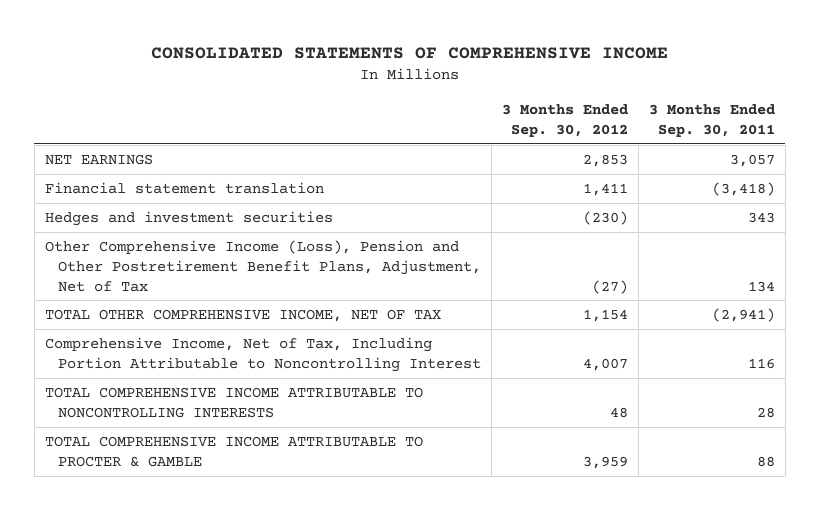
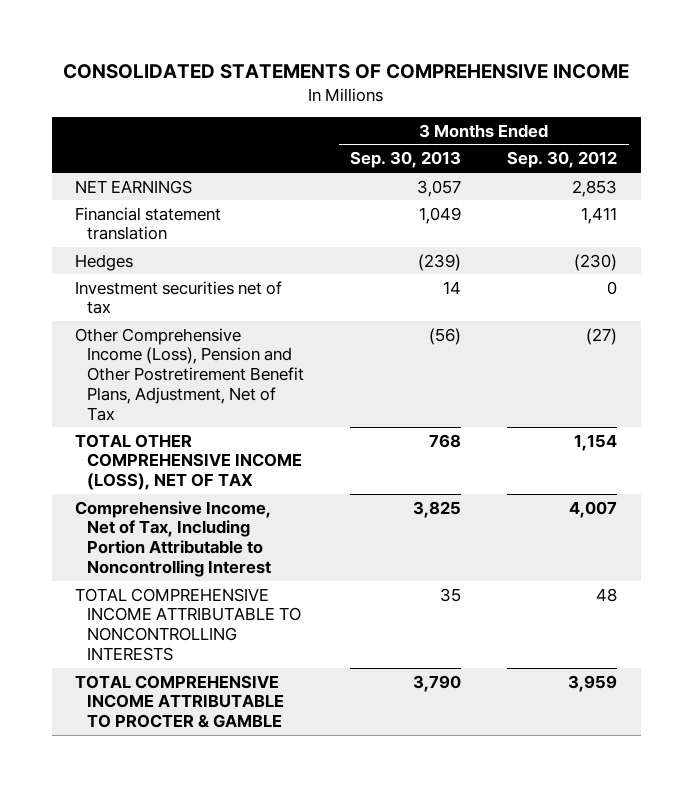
- | 3 Months Ended Sep. 30, 2012 | 3 Months Ended Sep. 30, 2011
+ | 3 Months Ended Sep. 30, 2013 | 3 Months Ended Sep. 30, 2012
- Hedges and investment securities | (230) | 343
+ Hedges | (239) | (230)
+ Investment securities net of tax | 14 | 0
- TOTAL OTHER COMPREHENSIVE INCOME, NET OF TAX | 1,154 | (2,941)
+ TOTAL OTHER COMPREHENSIVE INCOME (LOSS), NET OF TAX | 768 | 1,154

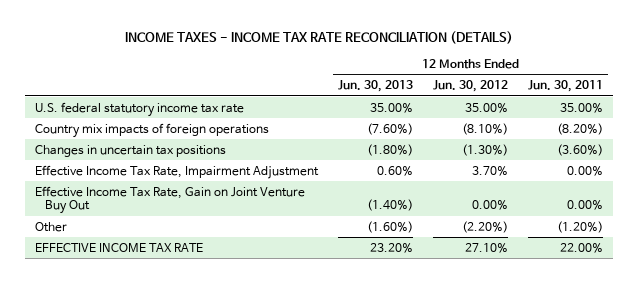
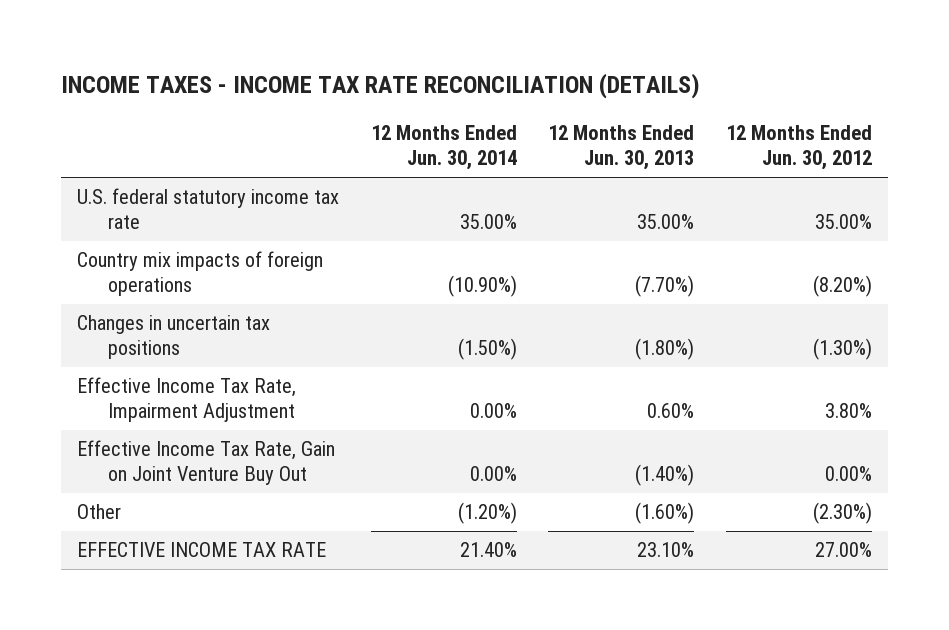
- | 12 Months Ended Jun. 30, 2013 | 12 Months Ended Jun. 30, 2012 | 12 Months Ended Jun. 30, 2011
+ | 12 Months Ended Jun. 30, 2014 | 12 Months Ended Jun. 30, 2013 | 12 Months Ended Jun. 30, 2012
- Country mix impacts of foreign operations | (7.60%) | (8.10%) | (8.20%)
+ Country mix impacts of foreign operations | (10.90%) | (7.70%) | (8.20%)
- Effective Income Tax Rate, Impairment Adjustment | 0.60% | 3.70% | 0.00%
+ Effective Income Tax Rate, Impairment Adjustment | 0.00% | 0.60% | 3.80%
- Other | (1.60%) | (2.20%) | (1.20%)
- EFFECTIVE INCOME TAX RATE | 23.20% | 27.10% | 22.00%
+ Other | (1.20%) | (1.60%) | (2.30%)
+ EFFECTIVE INCOME TAX RATE | 21.40% | 23.10% | 27.00%

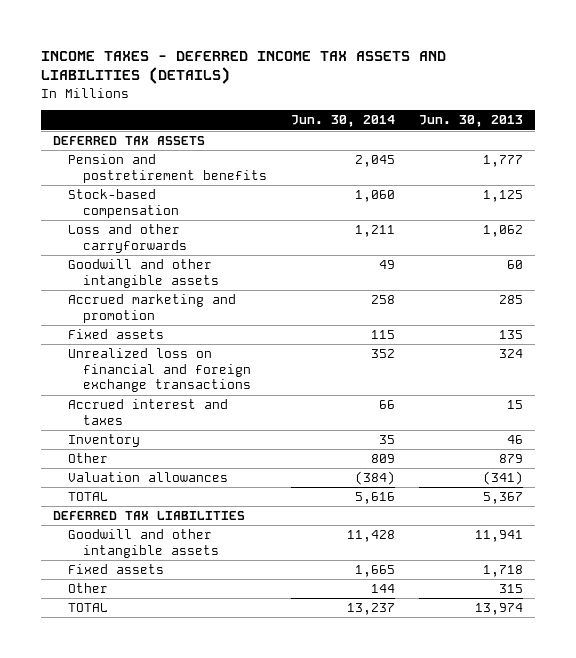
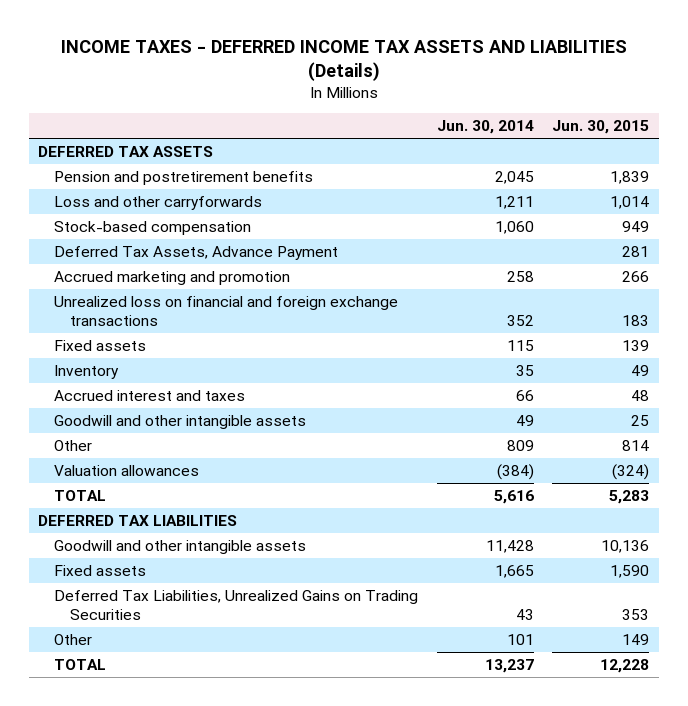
- INCOME TAXES - DEFERRED INCOME TAX ASSETS AND LIABILITIES (DETAILS)
+ INCOME TAXES - DEFERRED INCOME TAX ASSETS AND LIABILITIES (Details)
- | Jun. 30, 2014 | Jun. 30, 2013
+ | Jun. 30, 2014 | Jun. 30, 2015
moved down: Stock-based compensation | 1,060 | 949
+ Deferred Tax Assets, Advance Payment | | 281
moved down: Fixed assets | 115 | 139
moved down: Accrued interest and taxes | 66 | 48
moved down: Goodwill and other intangible assets | 49 | 25
- Other | 144 | 315
+ Deferred Tax Liabilities, Unrealized Gains on Trading Securities | 43 | 353
+ Other | 101 | 149

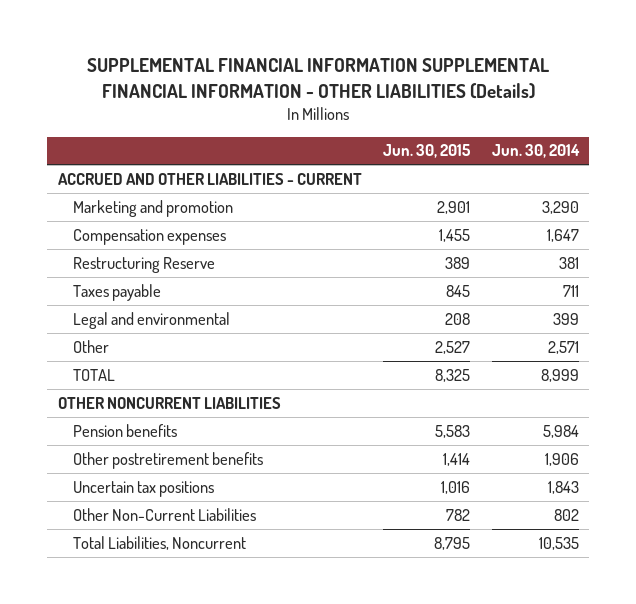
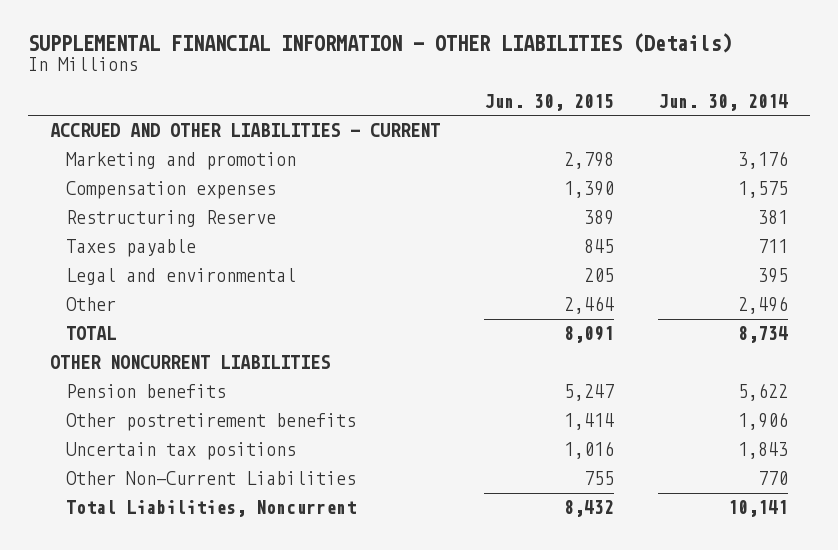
- SUPPLEMENTAL FINANCIAL INFORMATION SUPPLEMENTAL FINANCIAL INFORMATION - OTHER LIABILITIES (Details)
+ SUPPLEMENTAL FINANCIAL INFORMATION - OTHER LIABILITIES (Details)
- Marketing and promotion | 2,901 | 3,290
- Compensation expenses | 1,455 | 1,647
+ Marketing and promotion | 2,798 | 3,176
+ Compensation expenses | 1,390 | 1,575
- Legal and environmental | 208 | 399
- Other | 2,527 | 2,571
- TOTAL | 8,325 | 8,999
+ Legal and environmental | 205 | 395
+ Other | 2,464 | 2,496
+ TOTAL | 8,091 | 8,734
- Pension benefits | 5,583 | 5,984
+ Pension benefits | 5,247 | 5,622
- Other Non-Current Liabilities | 782 | 802
- Total Liabilities, Noncurrent | 8,795 | 10,535
+ Other Non-Current Liabilities | 755 | 770
+ Total Liabilities, Noncurrent | 8,432 | 10,141

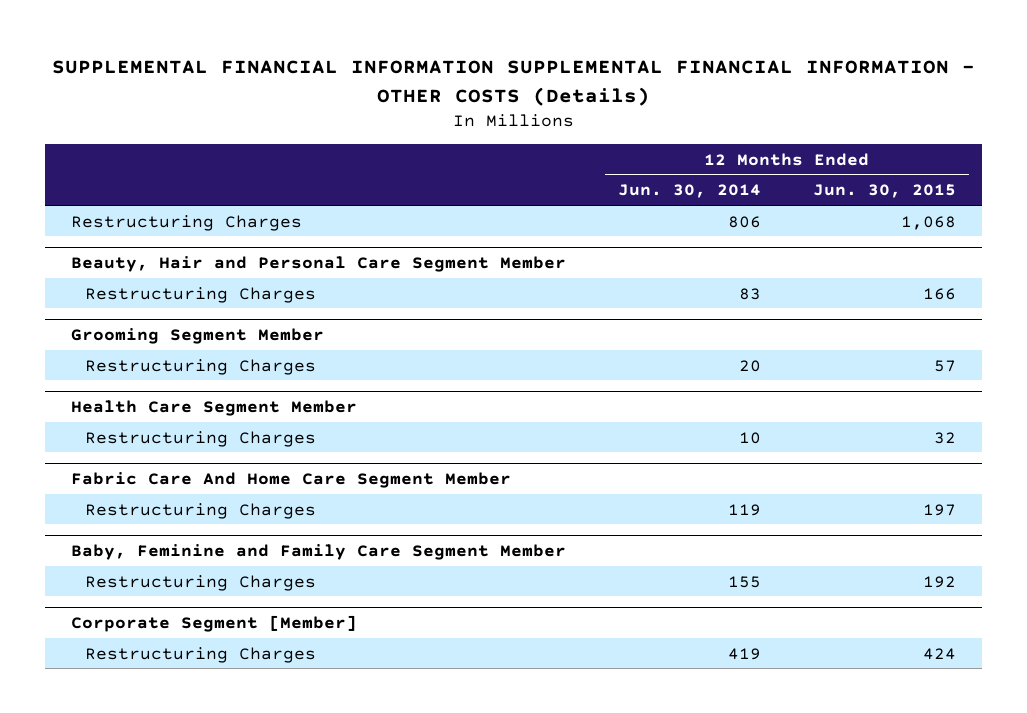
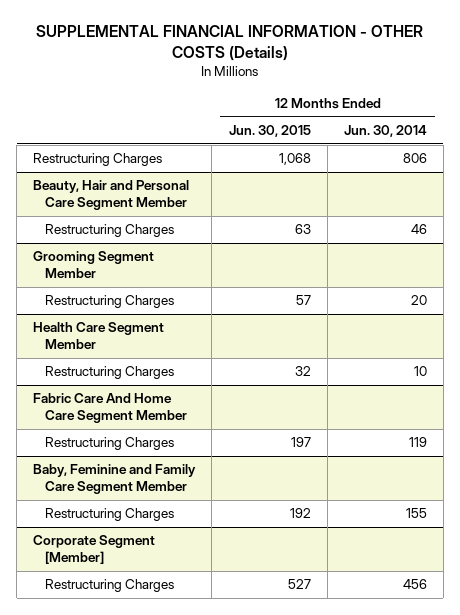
- SUPPLEMENTAL FINANCIAL INFORMATION SUPPLEMENTAL FINANCIAL INFORMATION - OTHER COSTS (Details)
+ SUPPLEMENTAL FINANCIAL INFORMATION - OTHER COSTS (Details)
- | 12 Months Ended Jun. 30, 2014 | 12 Months Ended Jun. 30, 2015
+ | 12 Months Ended Jun. 30, 2015 | 12 Months Ended Jun. 30, 2014
@ Beauty, Hair and Personal Care Segment Member
- Restructuring Charges | 83 | 166
+ Restructuring Charges | 63 | 46
@ Corporate Segment [Member]
- Restructuring Charges | 419 | 424
+ Restructuring Charges | 527 | 456

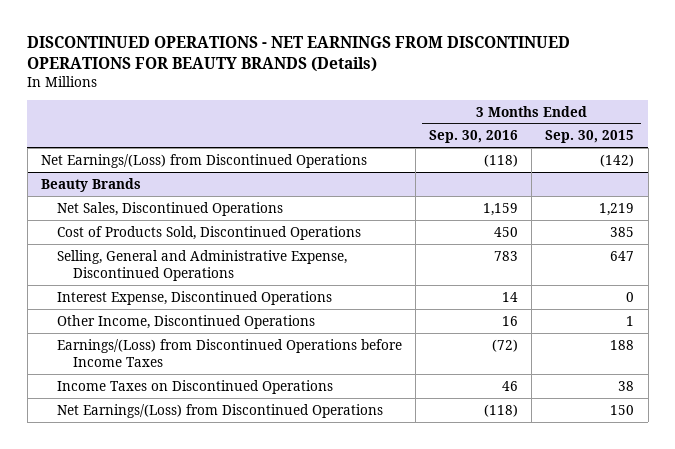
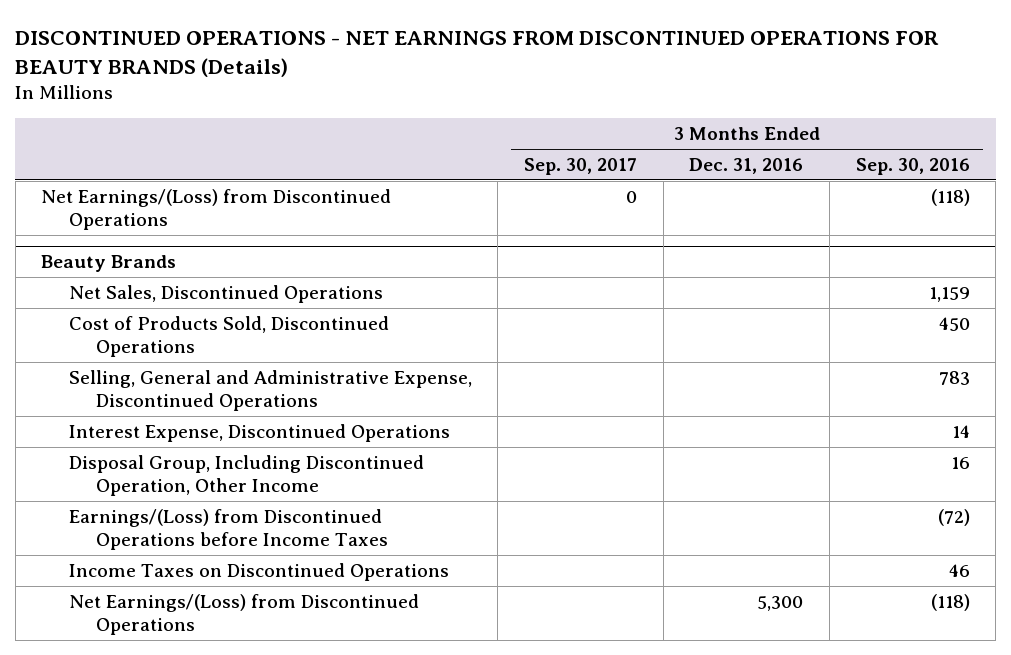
- | 3 Months Ended Sep. 30, 2016 | 3 Months Ended Sep. 30, 2015
+ | 3 Months Ended Sep. 30, 2017 | 3 Months Ended Dec. 31, 2016 | 3 Months Ended Sep. 30, 2016
@ Beauty Brands
- Other Income, Discontinued Operations | 16 | 1
+ Disposal Group, Including Discontinued Operation, Other Income | | | 16

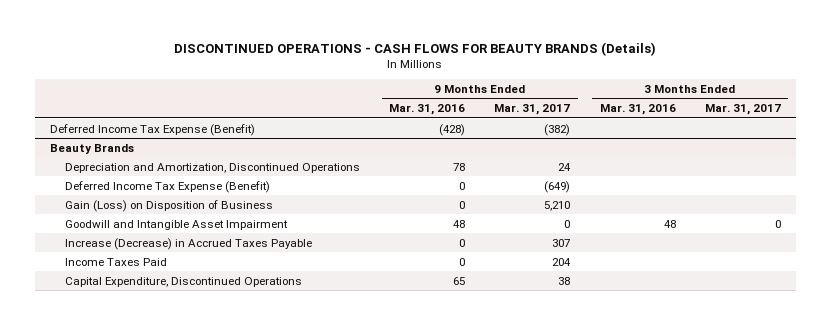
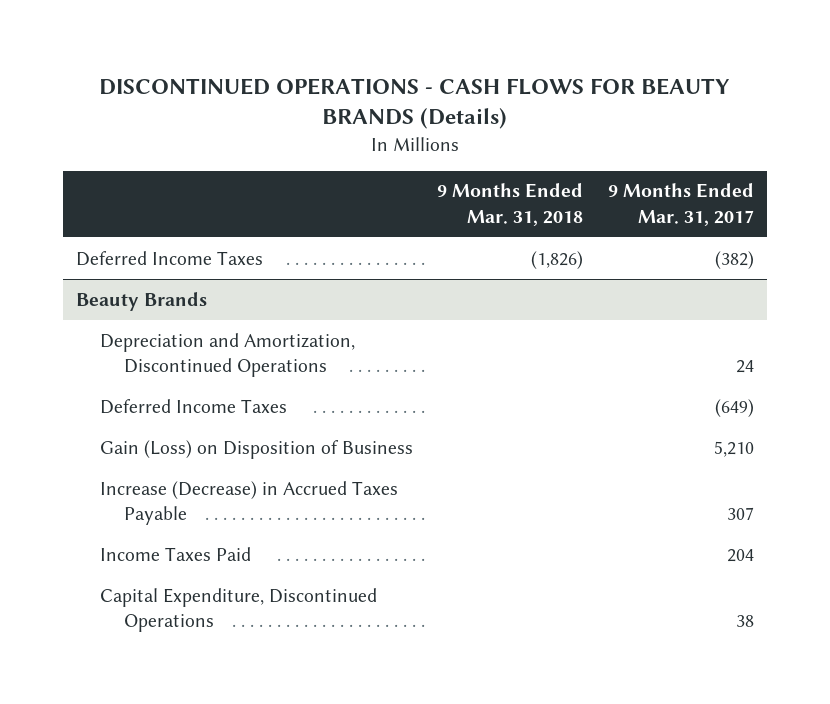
- | 9 Months Ended Mar. 31, 2016 | 9 Months Ended Mar. 31, 2017 | 3 Months Ended Mar. 31, 2016 | 3 Months Ended Mar. 31, 2017
+ | 9 Months Ended Mar. 31, 2018 | 9 Months Ended Mar. 31, 2017
- Deferred Income Tax Expense (Benefit) | (428) | (382) | |
+ Deferred Income Taxes | (1,826) | (382)
@ Beauty Brands
- Deferred Income Tax Expense (Benefit) | 0 | (649) | |
+ Deferred Income Taxes | | (649)
- Goodwill and Intangible Asset Impairment | 48 | 0 | 48 | 0

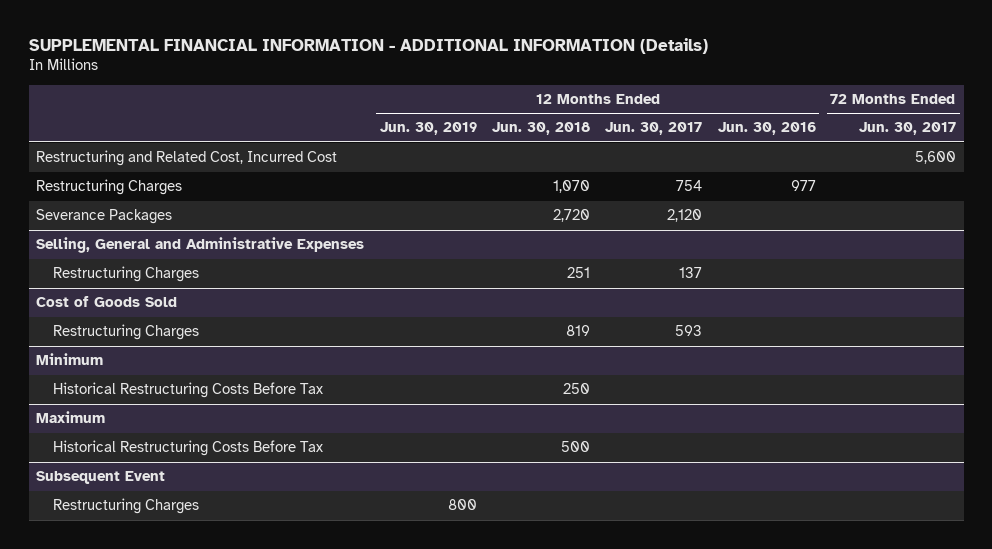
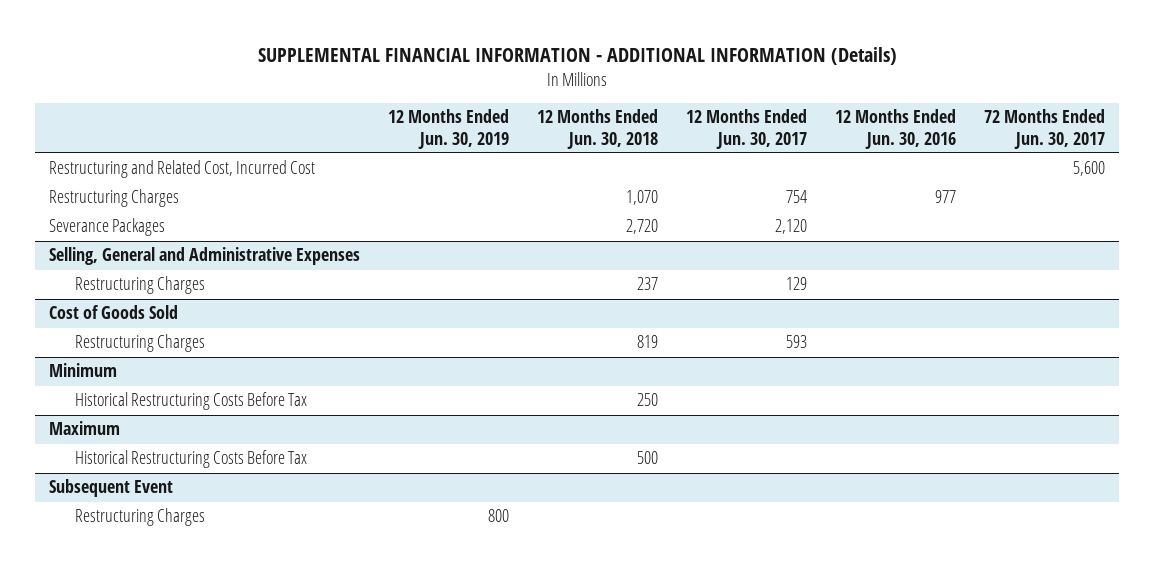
@ Selling, General and Administrative Expenses
- Restructuring Charges | | 251 | 137 | |
+ Restructuring Charges | | 237 | 129 | |

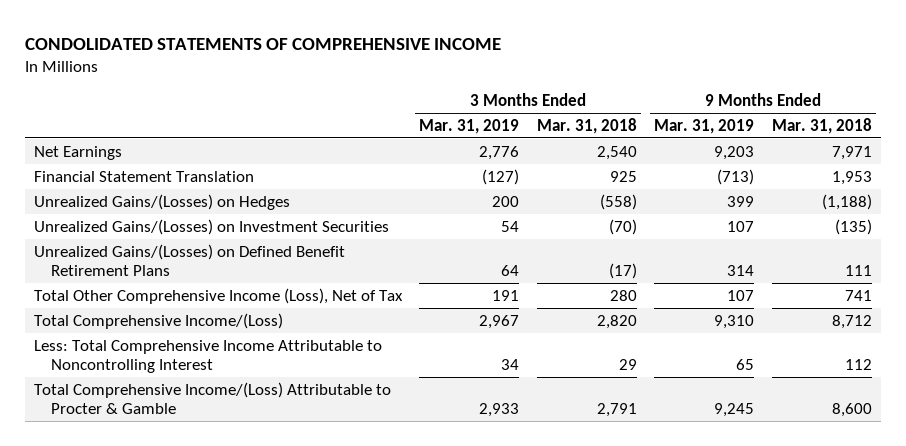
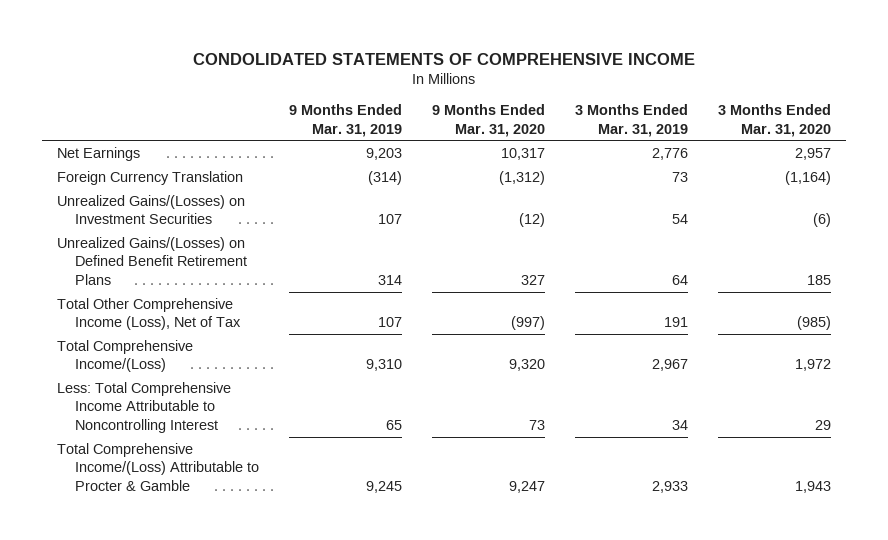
- | 3 Months Ended Mar. 31, 2019 | 3 Months Ended Mar. 31, 2018 | 9 Months Ended Mar. 31, 2019 | 9 Months Ended Mar. 31, 2018
+ | 9 Months Ended Mar. 31, 2019 | 9 Months Ended Mar. 31, 2020 | 3 Months Ended Mar. 31, 2019 | 3 Months Ended Mar. 31, 2020
- Financial Statement Translation | (127) | 925 | (713) | 1,953
- Unrealized Gains/(Losses) on Hedges | 200 | (558) | 399 | (1,188)
+ Foreign Currency Translation | (314) | (1,312) | 73 | (1,164)

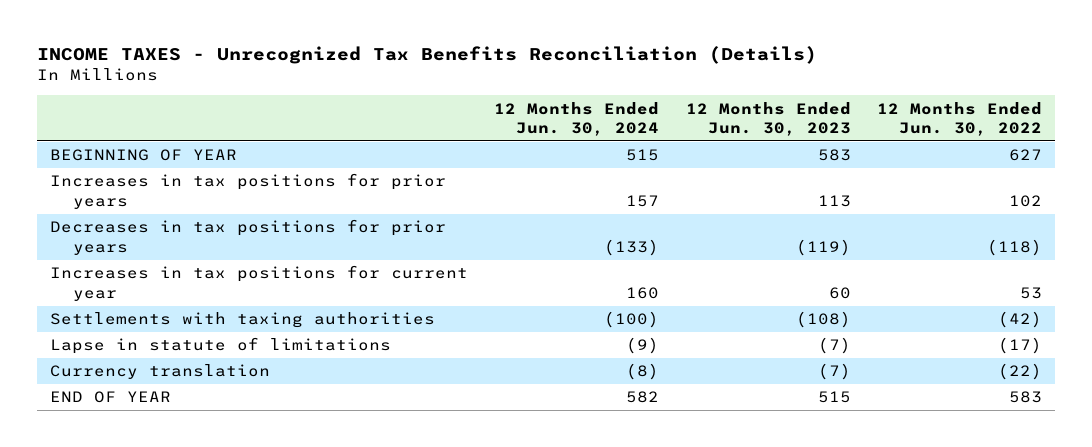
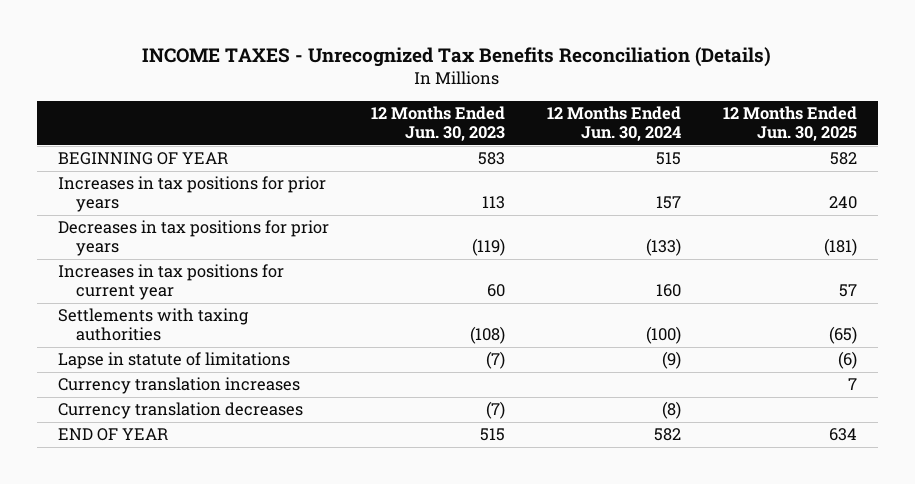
- | 12 Months Ended Jun. 30, 2024 | 12 Months Ended Jun. 30, 2023 | 12 Months Ended Jun. 30, 2022
+ | 12 Months Ended Jun. 30, 2023 | 12 Months Ended Jun. 30, 2024 | 12 Months Ended Jun. 30, 2025
- Currency translation | (8) | (7) | (22)
+ Currency translation increases | | | 7
+ Currency translation decreases | (7) | (8) |

